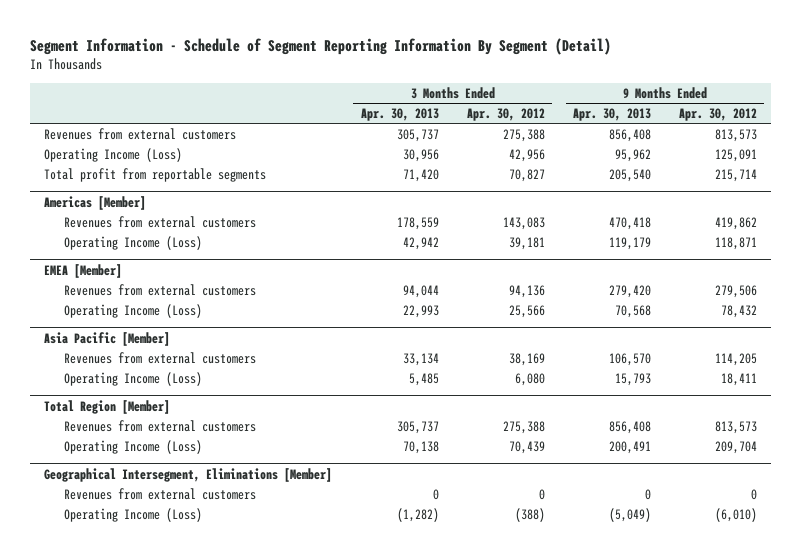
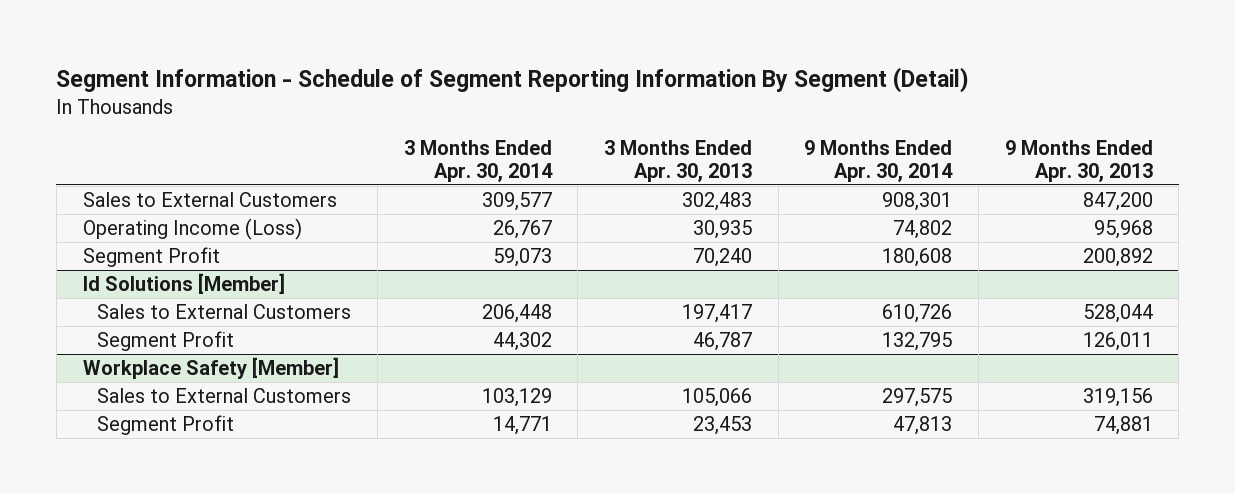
- | 3 Months Ended Apr. 30, 2013 | 3 Months Ended Apr. 30, 2012 | 9 Months Ended Apr. 30, 2013 | 9 Months Ended Apr. 30, 2012
+ | 3 Months Ended Apr. 30, 2014 | 3 Months Ended Apr. 30, 2013 | 9 Months Ended Apr. 30, 2014 | 9 Months Ended Apr. 30, 2013
- Revenues from external customers | 305,737 | 275,388 | 856,408 | 813,573
- Operating Income (Loss) | 30,956 | 42,956 | 95,962 | 125,091
- Total profit from reportable segments | 71,420 | 70,827 | 205,540 | 215,714
- Americas [Member]
- Revenues from external customers | 178,559 | 143,083 | 470,418 | 419,862
- Operating Income (Loss) | 42,942 | 39,181 | 119,179 | 118,871
- EMEA [Member]
- Revenues from external customers | 94,044 | 94,136 | 279,420 | 279,506
- Operating Income (Loss) | 22,993 | 25,566 | 70,568 | 78,432
- Asia Pacific [Member]
- Revenues from external customers | 33,134 | 38,169 | 106,570 | 114,205
- Operating Income (Loss) | 5,485 | 6,080 | 15,793 | 18,411
- Total Region [Member]
- Revenues from external customers | 305,737 | 275,388 | 856,408 | 813,573
- Operating Income (Loss) | 70,138 | 70,439 | 200,491 | 209,704
- Geographical Intersegment, Eliminations [Member]
- Revenues from external customers | 0 | 0 | 0 | 0
- Operating Income (Loss) | (1,282) | (388) | (5,049) | (6,010)
+ Sales to External Customers | 309,577 | 302,483 | 908,301 | 847,200
+ Operating Income (Loss) | 26,767 | 30,935 | 74,802 | 95,968
+ Segment Profit | 59,073 | 70,240 | 180,608 | 200,892
+ Id Solutions [Member]
+ Sales to External Customers | 206,448 | 197,417 | 610,726 | 528,044
+ Segment Profit | 44,302 | 46,787 | 132,795 | 126,011
+ Workplace Safety [Member]
+ Sales to External Customers | 103,129 | 105,066 | 297,575 | 319,156
+ Segment Profit | 14,771 | 23,453 | 47,813 | 74,881

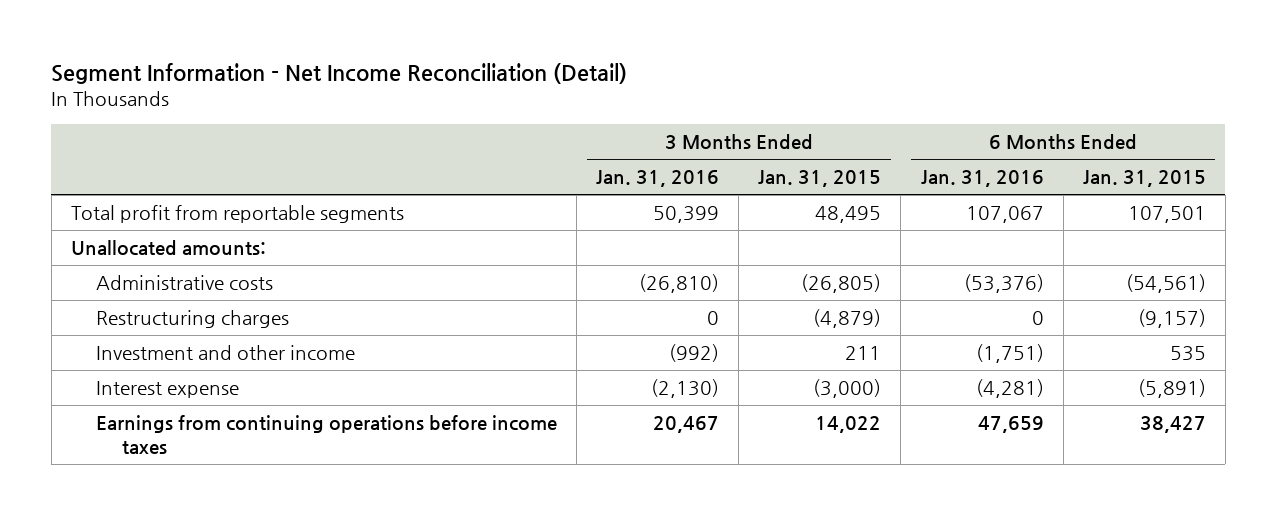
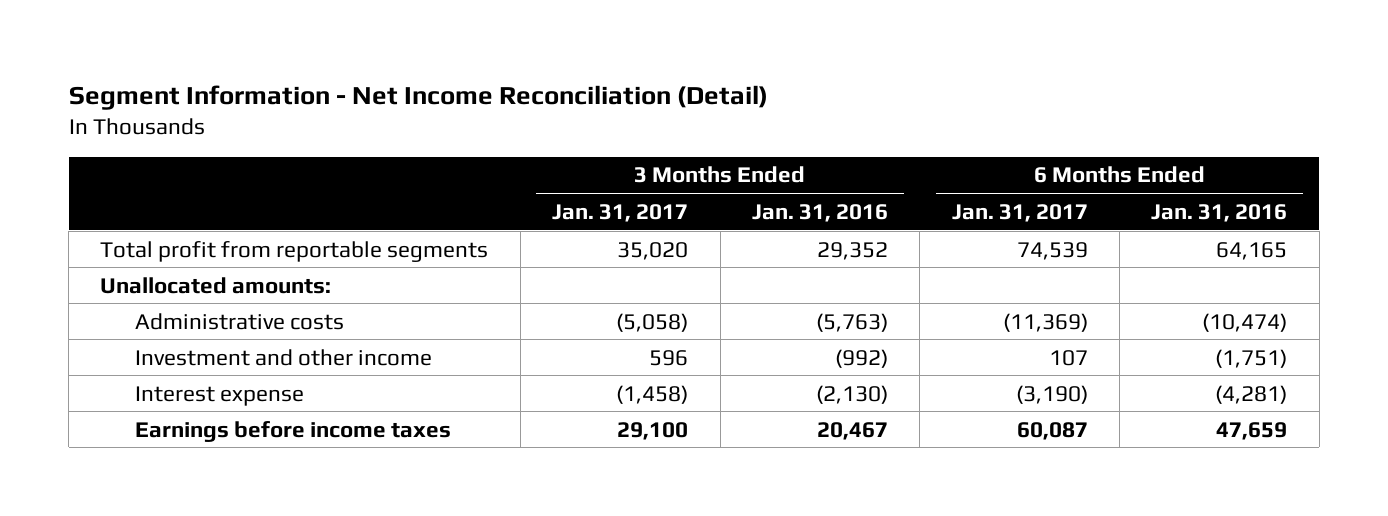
- | 3 Months Ended Jan. 31, 2016 | 3 Months Ended Jan. 31, 2015 | 6 Months Ended Jan. 31, 2016 | 6 Months Ended Jan. 31, 2015
+ | 3 Months Ended Jan. 31, 2017 | 3 Months Ended Jan. 31, 2016 | 6 Months Ended Jan. 31, 2017 | 6 Months Ended Jan. 31, 2016
- Total profit from reportable segments | 50,399 | 48,495 | 107,067 | 107,501
+ Total profit from reportable segments | 35,020 | 29,352 | 74,539 | 64,165
- Administrative costs | (26,810) | (26,805) | (53,376) | (54,561)
- Restructuring charges | 0 | (4,879) | 0 | (9,157)
+ Administrative costs | (5,058) | (5,763) | (11,369) | (10,474)
- Earnings from continuing operations before income taxes | 20,467 | 14,022 | 47,659 | 38,427
+ Earnings before income taxes | 29,100 | 20,467 | 60,087 | 47,659

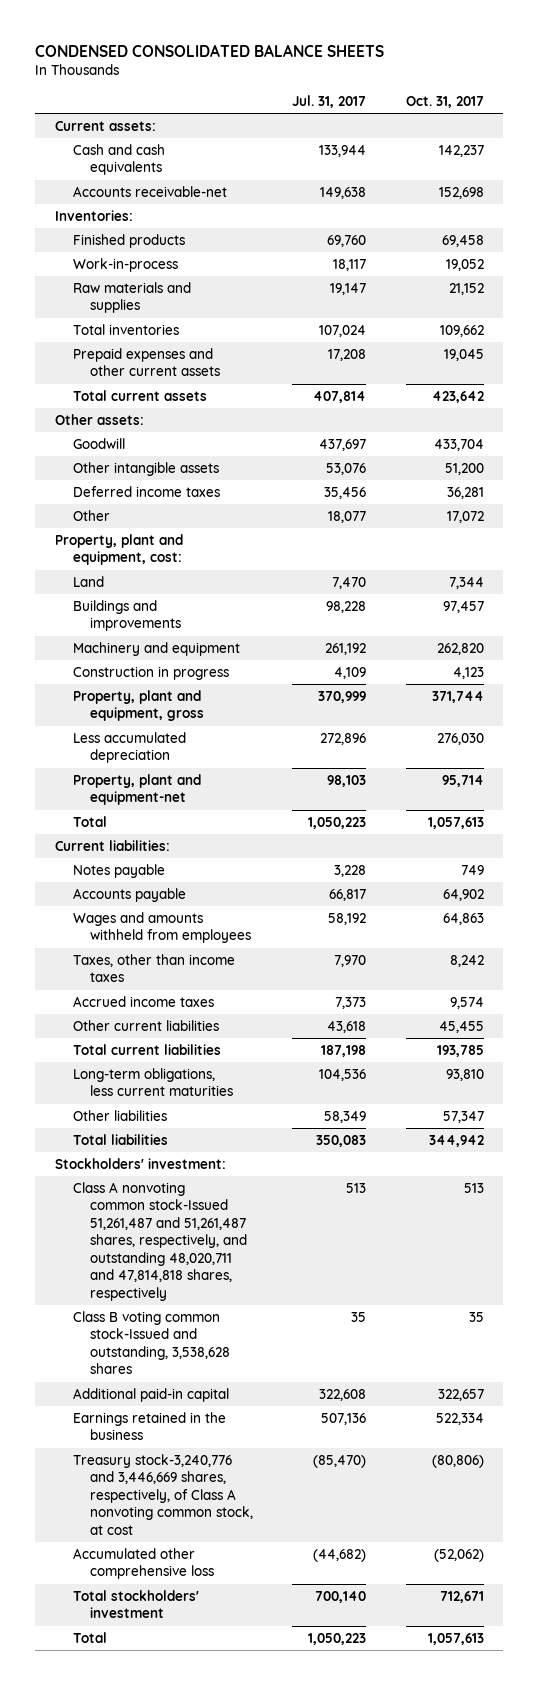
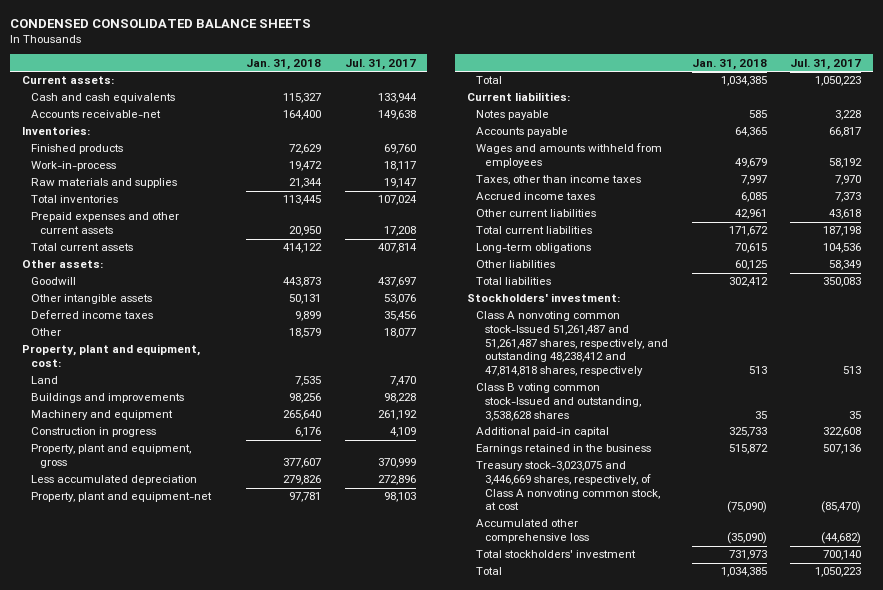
- | Jul. 31, 2017 | Oct. 31, 2017
+ | Jan. 31, 2018 | Jul. 31, 2017
- Long-term obligations, less current maturities | 104,536 | 93,810
+ Long-term obligations | 70,615 | 104,536
- Class A nonvoting common stock-Issued 51,261,487 and 51,261,487 shares, respectively, and outstanding 48,020,711 and 47,814,818 shares, respectively | 513 | 513
+ Class A nonvoting common stock-Issued 51,261,487 and 51,261,487 shares, respectively, and outstanding 48,238,412 and 47,814,818 shares, respectively | 513 | 513
- Treasury stock-3,240,776 and 3,446,669 shares, respectively, of Class A nonvoting common stock, at cost | (85,470) | (80,806)
+ Treasury stock-3,023,075 and 3,446,669 shares, respectively, of Class A nonvoting common stock, at cost | (75,090) | (85,470)

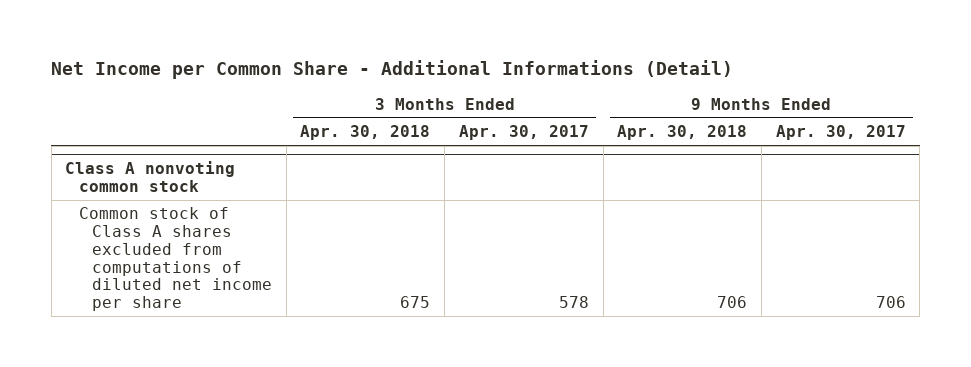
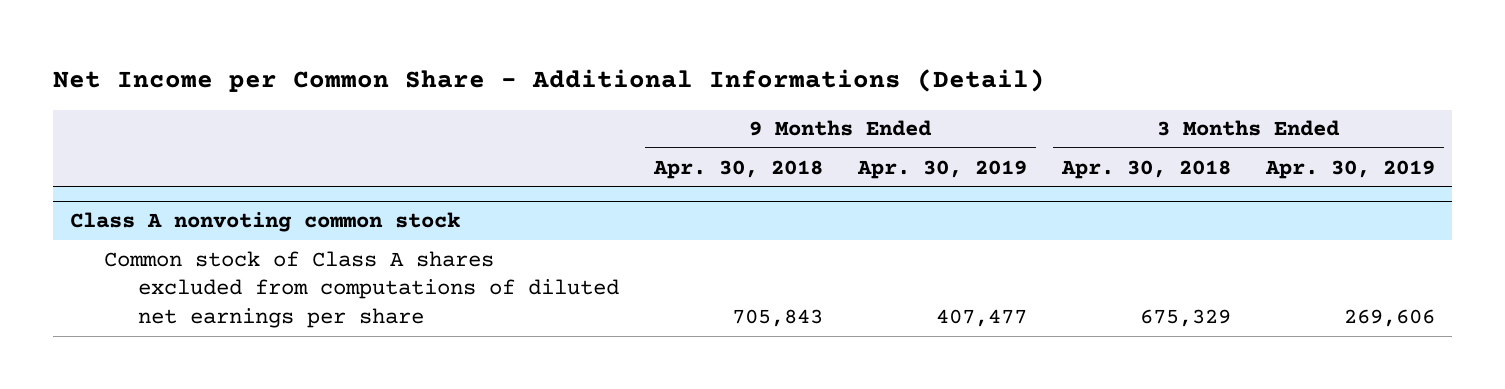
- | 3 Months Ended Apr. 30, 2018 | 3 Months Ended Apr. 30, 2017 | 9 Months Ended Apr. 30, 2018 | 9 Months Ended Apr. 30, 2017
+ | 9 Months Ended Apr. 30, 2018 | 9 Months Ended Apr. 30, 2019 | 3 Months Ended Apr. 30, 2018 | 3 Months Ended Apr. 30, 2019
@ Class A nonvoting common stock
- Common stock of Class A shares excluded from computations of diluted net income per share | 675 | 578 | 706 | 706
+ Common stock of Class A shares excluded from computations of diluted net earnings per share | 705,843 | 407,477 | 675,329 | 269,606

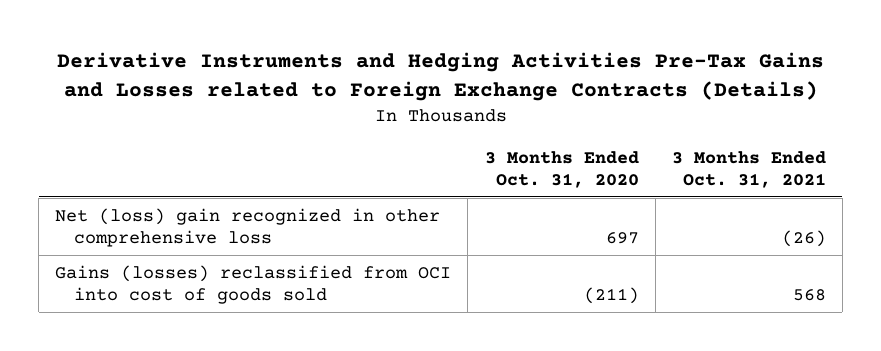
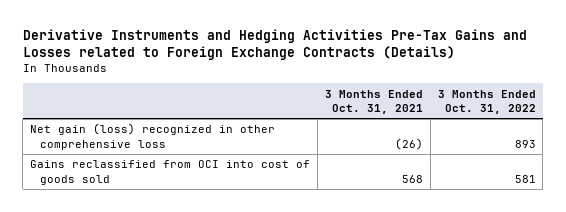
- | 3 Months Ended Oct. 31, 2020 | 3 Months Ended Oct. 31, 2021
+ | 3 Months Ended Oct. 31, 2021 | 3 Months Ended Oct. 31, 2022
- Net (loss) gain recognized in other comprehensive loss | 697 | (26)
- Gains (losses) reclassified from OCI into cost of goods sold | (211) | 568
+ Net gain (loss) recognized in other comprehensive loss | (26) | 893
+ Gains reclassified from OCI into cost of goods sold | 568 | 581

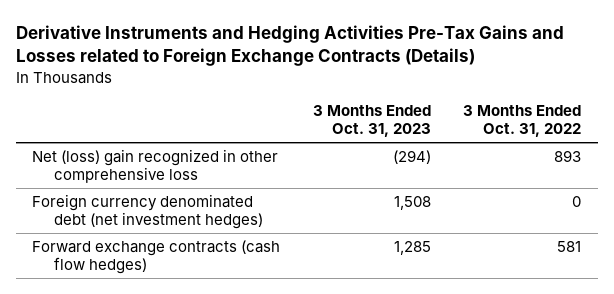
- | 3 Months Ended Oct. 31, 2021 | 3 Months Ended Oct. 31, 2022
+ | 3 Months Ended Oct. 31, 2023 | 3 Months Ended Oct. 31, 2022
- Net gain (loss) recognized in other comprehensive loss | (26) | 893
- Gains reclassified from OCI into cost of goods sold | 568 | 581
+ Net (loss) gain recognized in other comprehensive loss | (294) | 893
+ Foreign currency denominated debt (net investment hedges) | 1,508 | 0
+ Forward exchange contracts (cash flow hedges) | 1,285 | 581

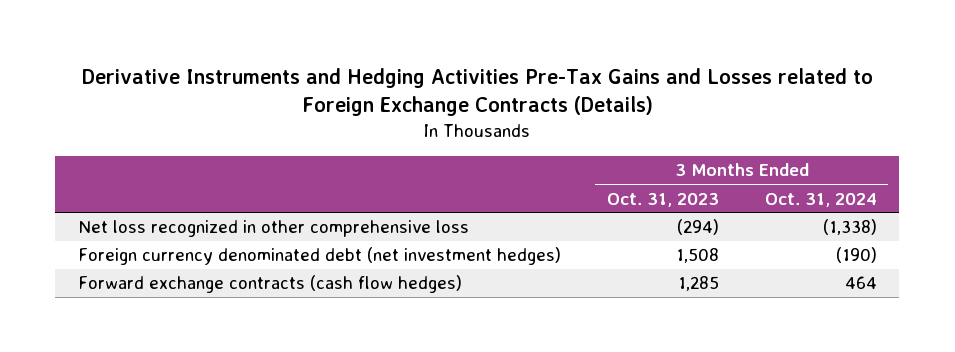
- | 3 Months Ended Oct. 31, 2023 | 3 Months Ended Oct. 31, 2022
+ | 3 Months Ended Oct. 31, 2023 | 3 Months Ended Oct. 31, 2024
- Net (loss) gain recognized in other comprehensive loss | (294) | 893
+ Net loss recognized in other comprehensive loss | (294) | (1,338)

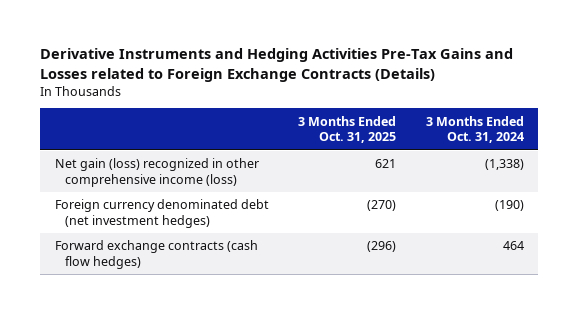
- | 3 Months Ended Oct. 31, 2023 | 3 Months Ended Oct. 31, 2024
+ | 3 Months Ended Oct. 31, 2025 | 3 Months Ended Oct. 31, 2024
- Net loss recognized in other comprehensive loss | (294) | (1,338)
+ Net gain (loss) recognized in other comprehensive income (loss) | 621 | (1,338)

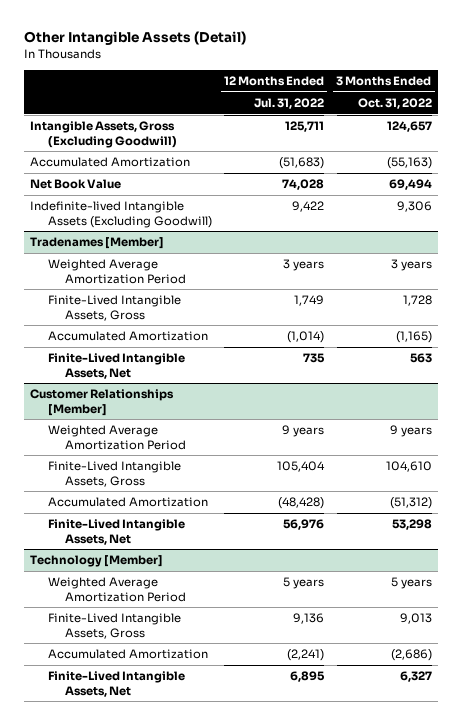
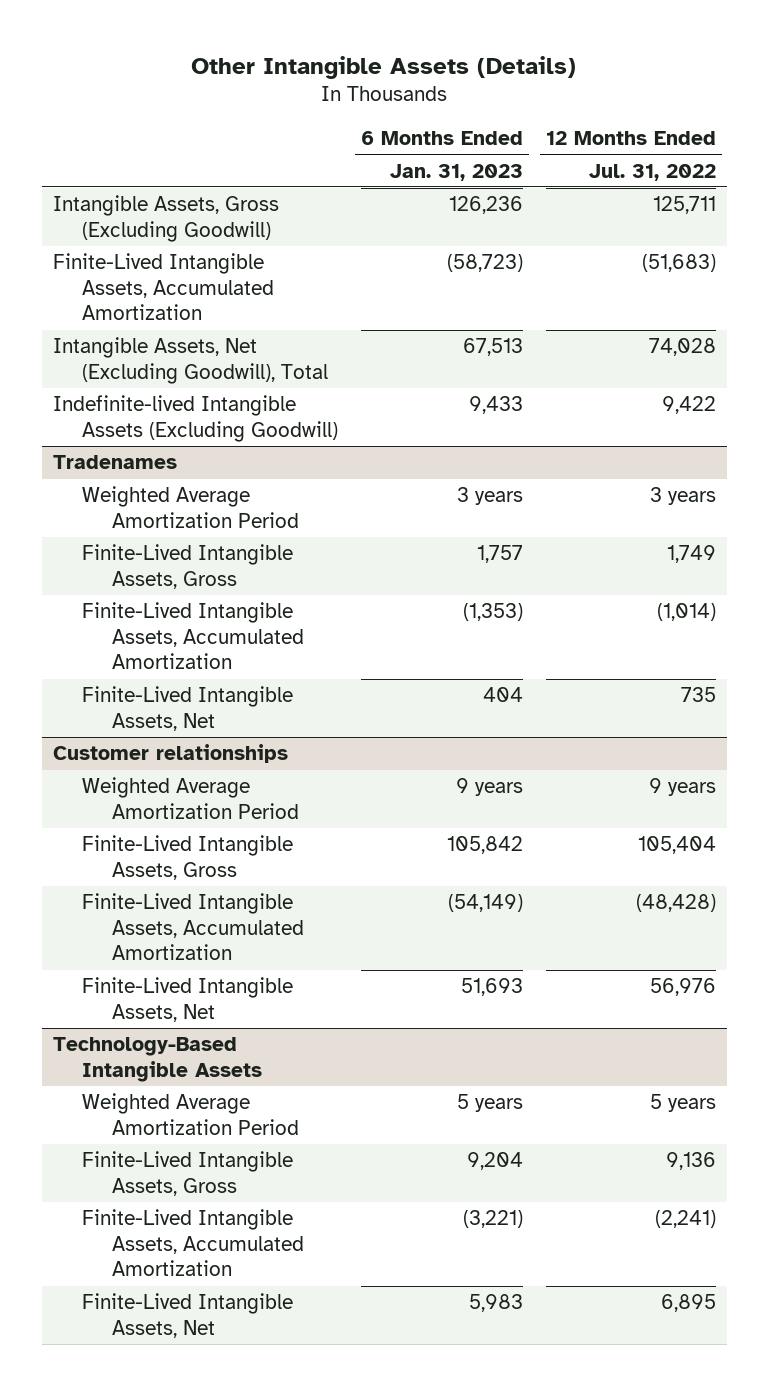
- Other Intangible Assets (Detail)
+ Other Intangible Assets (Details)
- | 12 Months Ended Jul. 31, 2022 | 3 Months Ended Oct. 31, 2022
+ | 6 Months Ended Jan. 31, 2023 | 12 Months Ended Jul. 31, 2022
- Accumulated Amortization | (51,683) | (55,163)
- Net Book Value | 74,028 | 69,494
+ Finite-Lived Intangible Assets, Accumulated Amortization | (58,723) | (51,683)
+ Intangible Assets, Net (Excluding Goodwill), Total | 67,513 | 74,028
- Tradenames [Member]
+ Tradenames
- Accumulated Amortization | (1,014) | (1,165)
+ Finite-Lived Intangible Assets, Accumulated Amortization | (1,353) | (1,014)
- Customer Relationships [Member]
+ Customer relationships
- Accumulated Amortization | (48,428) | (51,312)
+ Finite-Lived Intangible Assets, Accumulated Amortization | (54,149) | (48,428)
- Technology [Member]
+ Technology-Based Intangible Assets
- Accumulated Amortization | (2,241) | (2,686)
+ Finite-Lived Intangible Assets, Accumulated Amortization | (3,221) | (2,241)

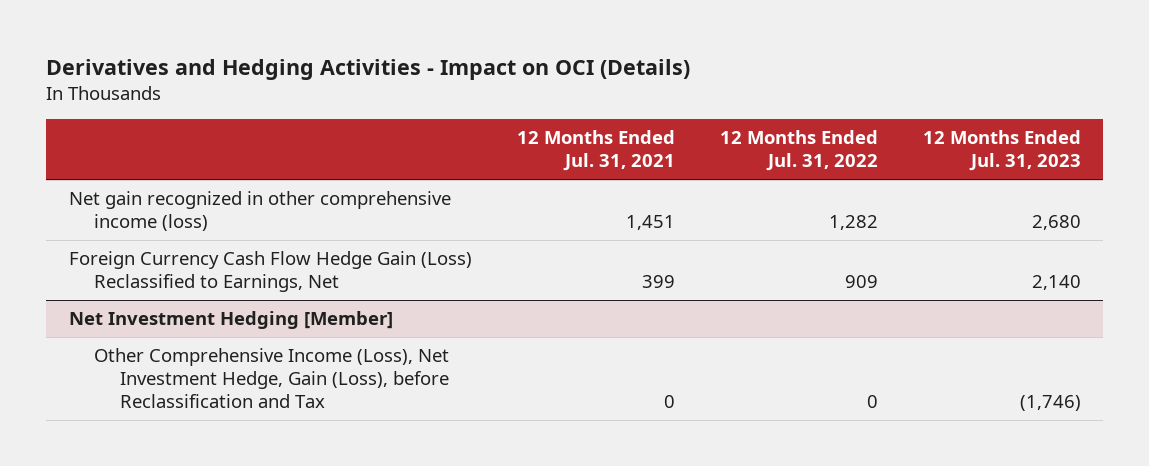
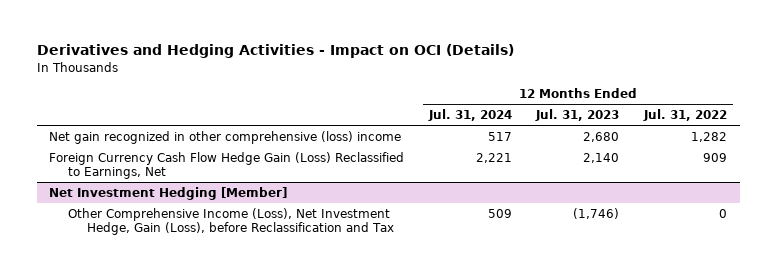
- | 12 Months Ended Jul. 31, 2021 | 12 Months Ended Jul. 31, 2022 | 12 Months Ended Jul. 31, 2023
+ | 12 Months Ended Jul. 31, 2024 | 12 Months Ended Jul. 31, 2023 | 12 Months Ended Jul. 31, 2022
- Net gain recognized in other comprehensive income (loss) | 1,451 | 1,282 | 2,680
+ Net gain recognized in other comprehensive (loss) income | 517 | 2,680 | 1,282

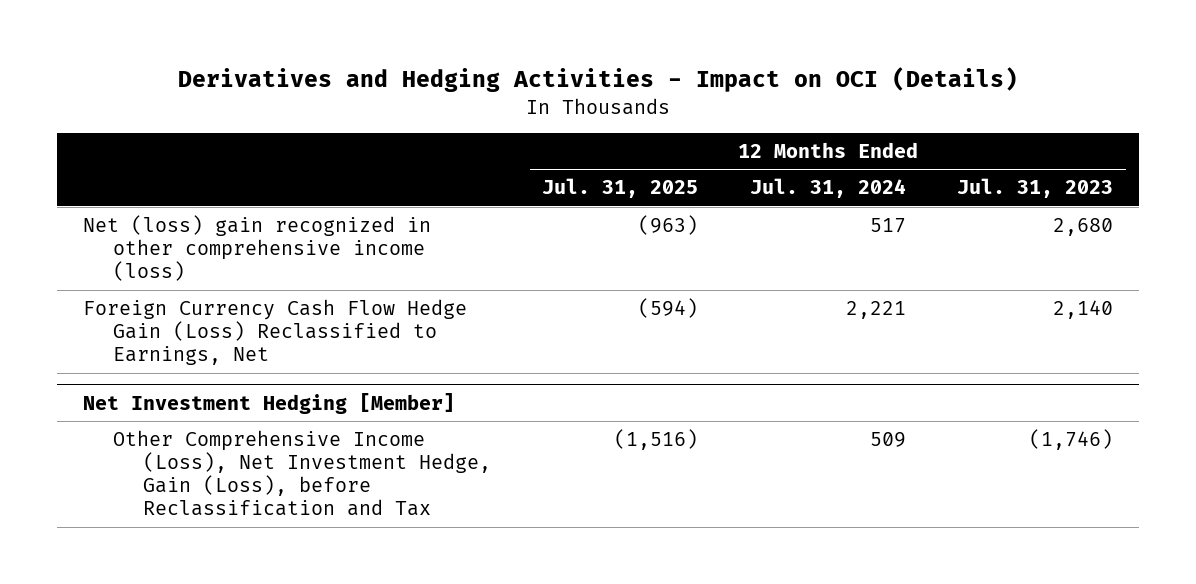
- | 12 Months Ended Jul. 31, 2024 | 12 Months Ended Jul. 31, 2023 | 12 Months Ended Jul. 31, 2022
+ | 12 Months Ended Jul. 31, 2025 | 12 Months Ended Jul. 31, 2024 | 12 Months Ended Jul. 31, 2023
- Net gain recognized in other comprehensive (loss) income | 517 | 2,680 | 1,282
+ Net (loss) gain recognized in other comprehensive income (loss) | (963) | 517 | 2,680

